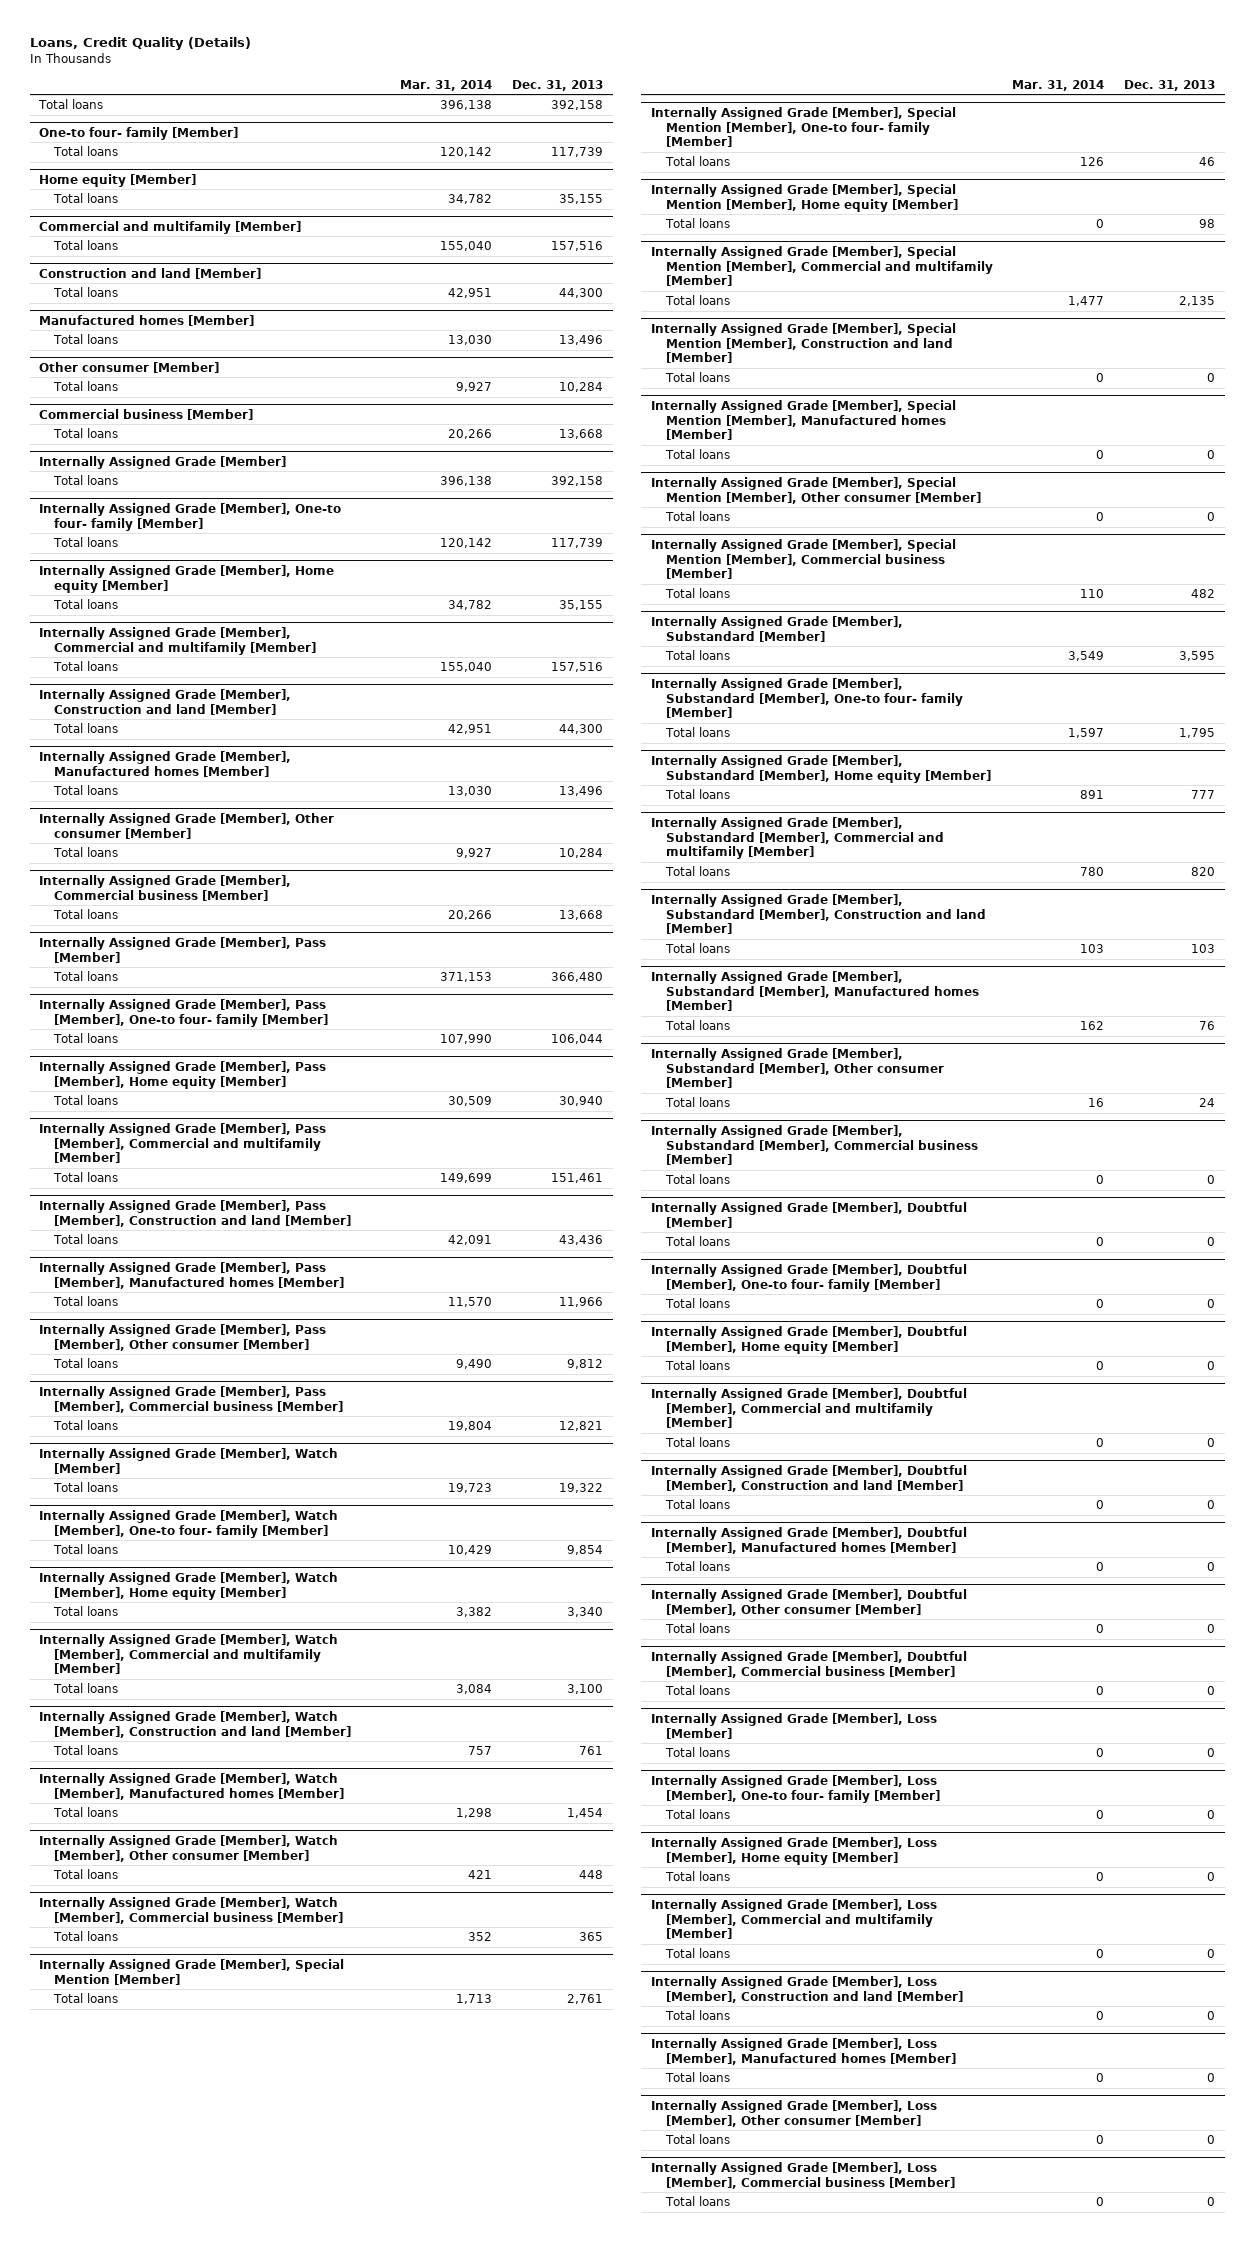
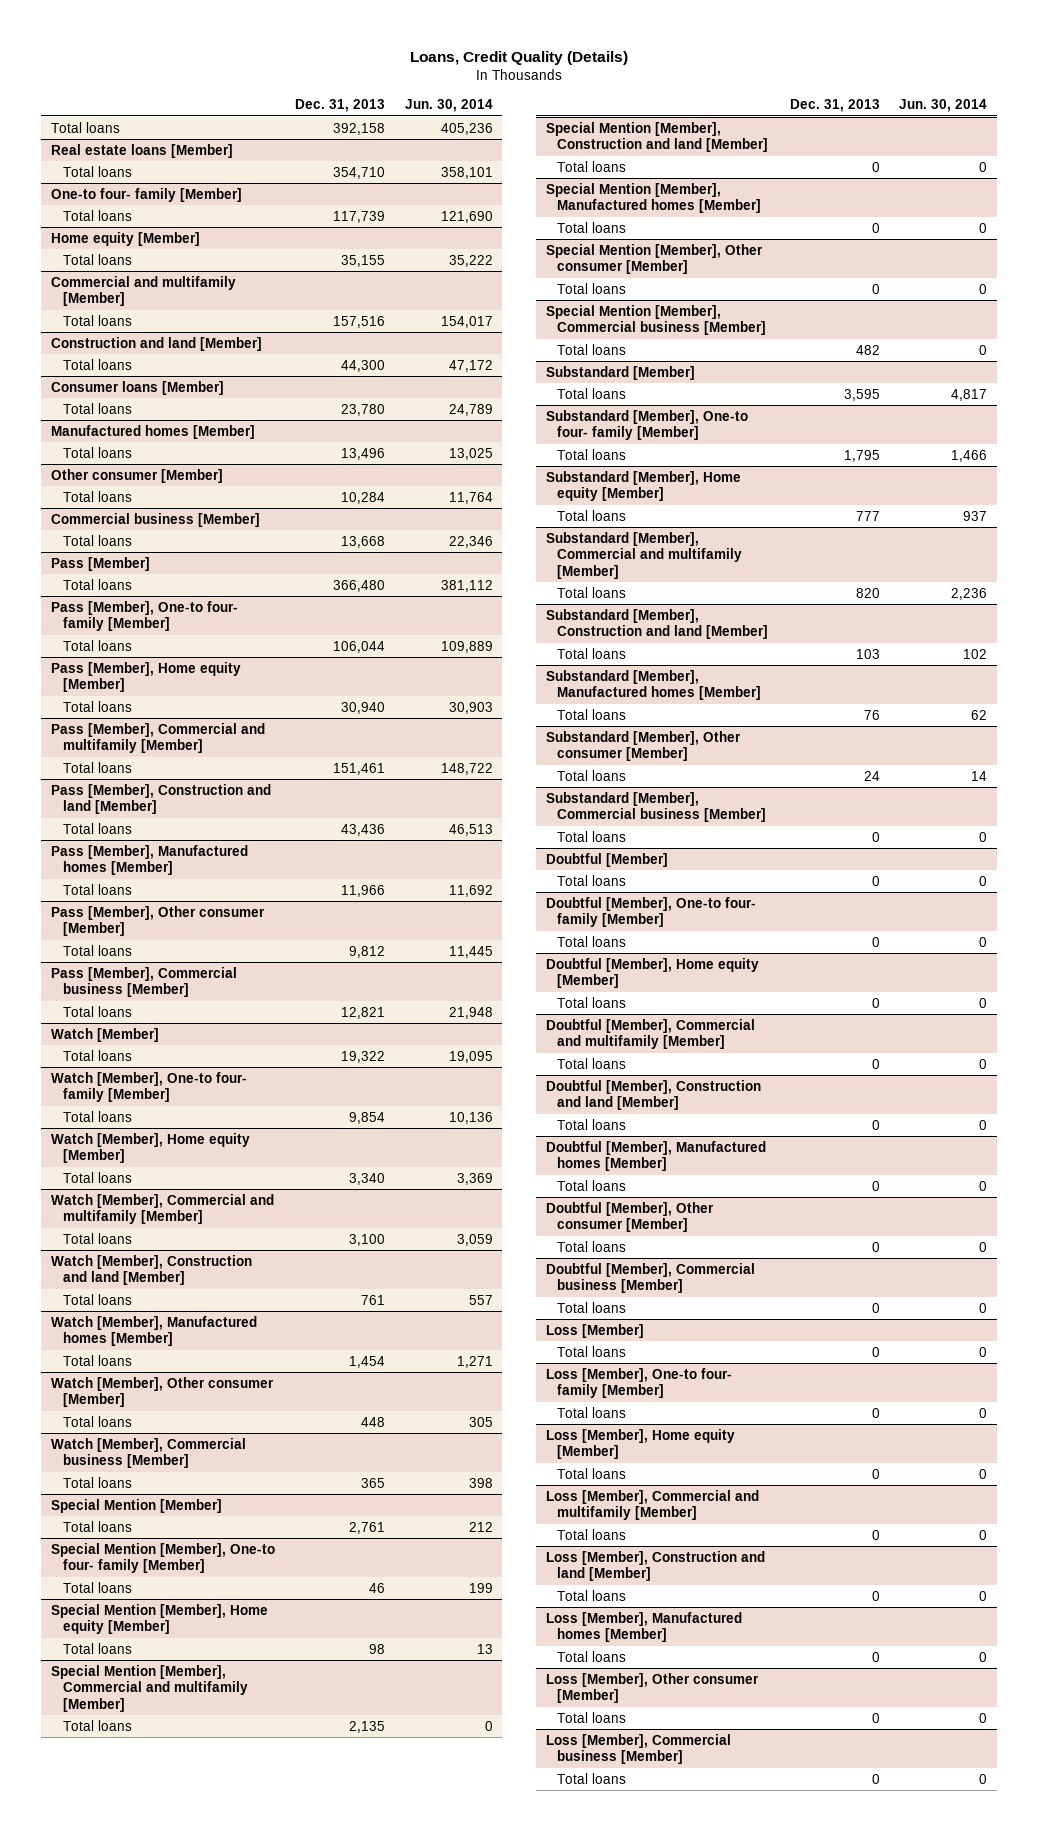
- | Mar. 31, 2014 | Dec. 31, 2013
+ | Dec. 31, 2013 | Jun. 30, 2014
+ Real estate loans [Member]
+ Total loans | 354,710 | 358,101
+ Consumer loans [Member]
+ Total loans | 23,780 | 24,789
- Internally Assigned Grade [Member]
- Total loans | 396,138 | 392,158
- Internally Assigned Grade [Member], One-to four- family [Member]
- Total loans | 120,142 | 117,739
- Internally Assigned Grade [Member], Home equity [Member]
- Total loans | 34,782 | 35,155
- Internally Assigned Grade [Member], Commercial and multifamily [Member]
- Total loans | 155,040 | 157,516
- Internally Assigned Grade [Member], Construction and land [Member]
- Total loans | 42,951 | 44,300
- Internally Assigned Grade [Member], Manufactured homes [Member]
- Total loans | 13,030 | 13,496
- Internally Assigned Grade [Member], Other consumer [Member]
- Total loans | 9,927 | 10,284
- Internally Assigned Grade [Member], Commercial business [Member]
- Total loans | 20,266 | 13,668
- Internally Assigned Grade [Member], Pass [Member]
+ Pass [Member]
- Internally Assigned Grade [Member], Pass [Member], One-to four- family [Member]
+ Pass [Member], One-to four- family [Member]
- Internally Assigned Grade [Member], Pass [Member], Home equity [Member]
+ Pass [Member], Home equity [Member]
- Internally Assigned Grade [Member], Pass [Member], Commercial and multifamily [Member]
+ Pass [Member], Commercial and multifamily [Member]
- Internally Assigned Grade [Member], Pass [Member], Construction and land [Member]
+ Pass [Member], Construction and land [Member]
- Internally Assigned Grade [Member], Pass [Member], Manufactured homes [Member]
+ Pass [Member], Manufactured homes [Member]
- Internally Assigned Grade [Member], Pass [Member], Other consumer [Member]
+ Pass [Member], Other consumer [Member]
- Internally Assigned Grade [Member], Pass [Member], Commercial business [Member]
+ Pass [Member], Commercial business [Member]
- Internally Assigned Grade [Member], Watch [Member]
+ Watch [Member]
- Internally Assigned Grade [Member], Watch [Member], One-to four- family [Member]
+ Watch [Member], One-to four- family [Member]
- Internally Assigned Grade [Member], Watch [Member], Home equity [Member]
+ Watch [Member], Home equity [Member]
- Internally Assigned Grade [Member], Watch [Member], Commercial and multifamily [Member]
+ Watch [Member], Commercial and multifamily [Member]
- Internally Assigned Grade [Member], Watch [Member], Construction and land [Member]
+ Watch [Member], Construction and land [Member]
- Internally Assigned Grade [Member], Watch [Member], Manufactured homes [Member]
+ Watch [Member], Manufactured homes [Member]
- Internally Assigned Grade [Member], Watch [Member], Other consumer [Member]
+ Watch [Member], Other consumer [Member]
- Internally Assigned Grade [Member], Watch [Member], Commercial business [Member]
+ Watch [Member], Commercial business [Member]
- Internally Assigned Grade [Member], Special Mention [Member]
+ Special Mention [Member]
- Internally Assigned Grade [Member], Special Mention [Member], One-to four- family [Member]
+ Special Mention [Member], One-to four- family [Member]
- Internally Assigned Grade [Member], Special Mention [Member], Home equity [Member]
+ Special Mention [Member], Home equity [Member]
- Internally Assigned Grade [Member], Special Mention [Member], Commercial and multifamily [Member]
+ Special Mention [Member], Commercial and multifamily [Member]
- Internally Assigned Grade [Member], Special Mention [Member], Construction and land [Member]
+ Special Mention [Member], Construction and land [Member]
- Internally Assigned Grade [Member], Special Mention [Member], Manufactured homes [Member]
+ Special Mention [Member], Manufactured homes [Member]
- Internally Assigned Grade [Member], Special Mention [Member], Other consumer [Member]
+ Special Mention [Member], Other consumer [Member]
- Internally Assigned Grade [Member], Special Mention [Member], Commercial business [Member]
+ Special Mention [Member], Commercial business [Member]
- Internally Assigned Grade [Member], Substandard [Member]
+ Substandard [Member]
- Internally Assigned Grade [Member], Substandard [Member], One-to four- family [Member]
+ Substandard [Member], One-to four- family [Member]
- Internally Assigned Grade [Member], Substandard [Member], Home equity [Member]
+ Substandard [Member], Home equity [Member]
- Internally Assigned Grade [Member], Substandard [Member], Commercial and multifamily [Member]
+ Substandard [Member], Commercial and multifamily [Member]
- Internally Assigned Grade [Member], Substandard [Member], Construction and land [Member]
+ Substandard [Member], Construction and land [Member]
- Internally Assigned Grade [Member], Substandard [Member], Manufactured homes [Member]
+ Substandard [Member], Manufactured homes [Member]
- Internally Assigned Grade [Member], Substandard [Member], Other consumer [Member]
+ Substandard [Member], Other consumer [Member]
- Internally Assigned Grade [Member], Substandard [Member], Commercial business [Member]
+ Substandard [Member], Commercial business [Member]
- Internally Assigned Grade [Member], Doubtful [Member]
+ Doubtful [Member]
- Internally Assigned Grade [Member], Doubtful [Member], One-to four- family [Member]
+ Doubtful [Member], One-to four- family [Member]
- Internally Assigned Grade [Member], Doubtful [Member], Home equity [Member]
+ Doubtful [Member], Home equity [Member]
- Internally Assigned Grade [Member], Doubtful [Member], Commercial and multifamily [Member]
+ Doubtful [Member], Commercial and multifamily [Member]
- Internally Assigned Grade [Member], Doubtful [Member], Construction and land [Member]
+ Doubtful [Member], Construction and land [Member]
- Internally Assigned Grade [Member], Doubtful [Member], Manufactured homes [Member]
+ Doubtful [Member], Manufactured homes [Member]
- Internally Assigned Grade [Member], Doubtful [Member], Other consumer [Member]
+ Doubtful [Member], Other consumer [Member]
- Internally Assigned Grade [Member], Doubtful [Member], Commercial business [Member]
+ Doubtful [Member], Commercial business [Member]
- Internally Assigned Grade [Member], Loss [Member]
+ Loss [Member]
- Internally Assigned Grade [Member], Loss [Member], One-to four- family [Member]
+ Loss [Member], One-to four- family [Member]
- Internally Assigned Grade [Member], Loss [Member], Home equity [Member]
+ Loss [Member], Home equity [Member]
- Internally Assigned Grade [Member], Loss [Member], Commercial and multifamily [Member]
+ Loss [Member], Commercial and multifamily [Member]
- Internally Assigned Grade [Member], Loss [Member], Construction and land [Member]
+ Loss [Member], Construction and land [Member]
- Internally Assigned Grade [Member], Loss [Member], Manufactured homes [Member]
+ Loss [Member], Manufactured homes [Member]
- Internally Assigned Grade [Member], Loss [Member], Other consumer [Member]
+ Loss [Member], Other consumer [Member]
- Internally Assigned Grade [Member], Loss [Member], Commercial business [Member]
+ Loss [Member], Commercial business [Member]

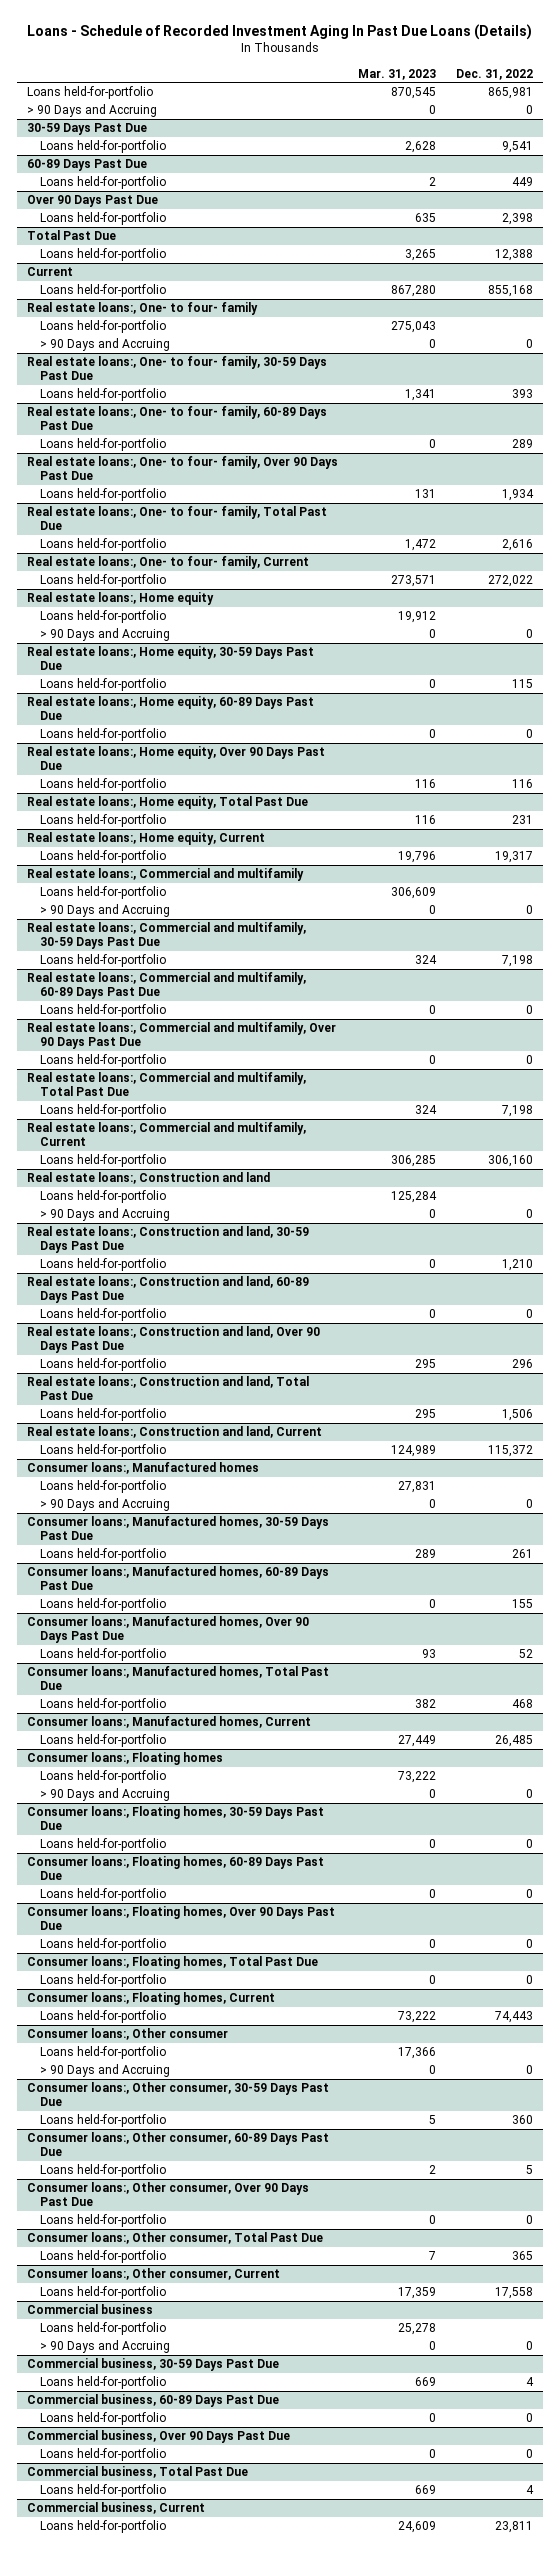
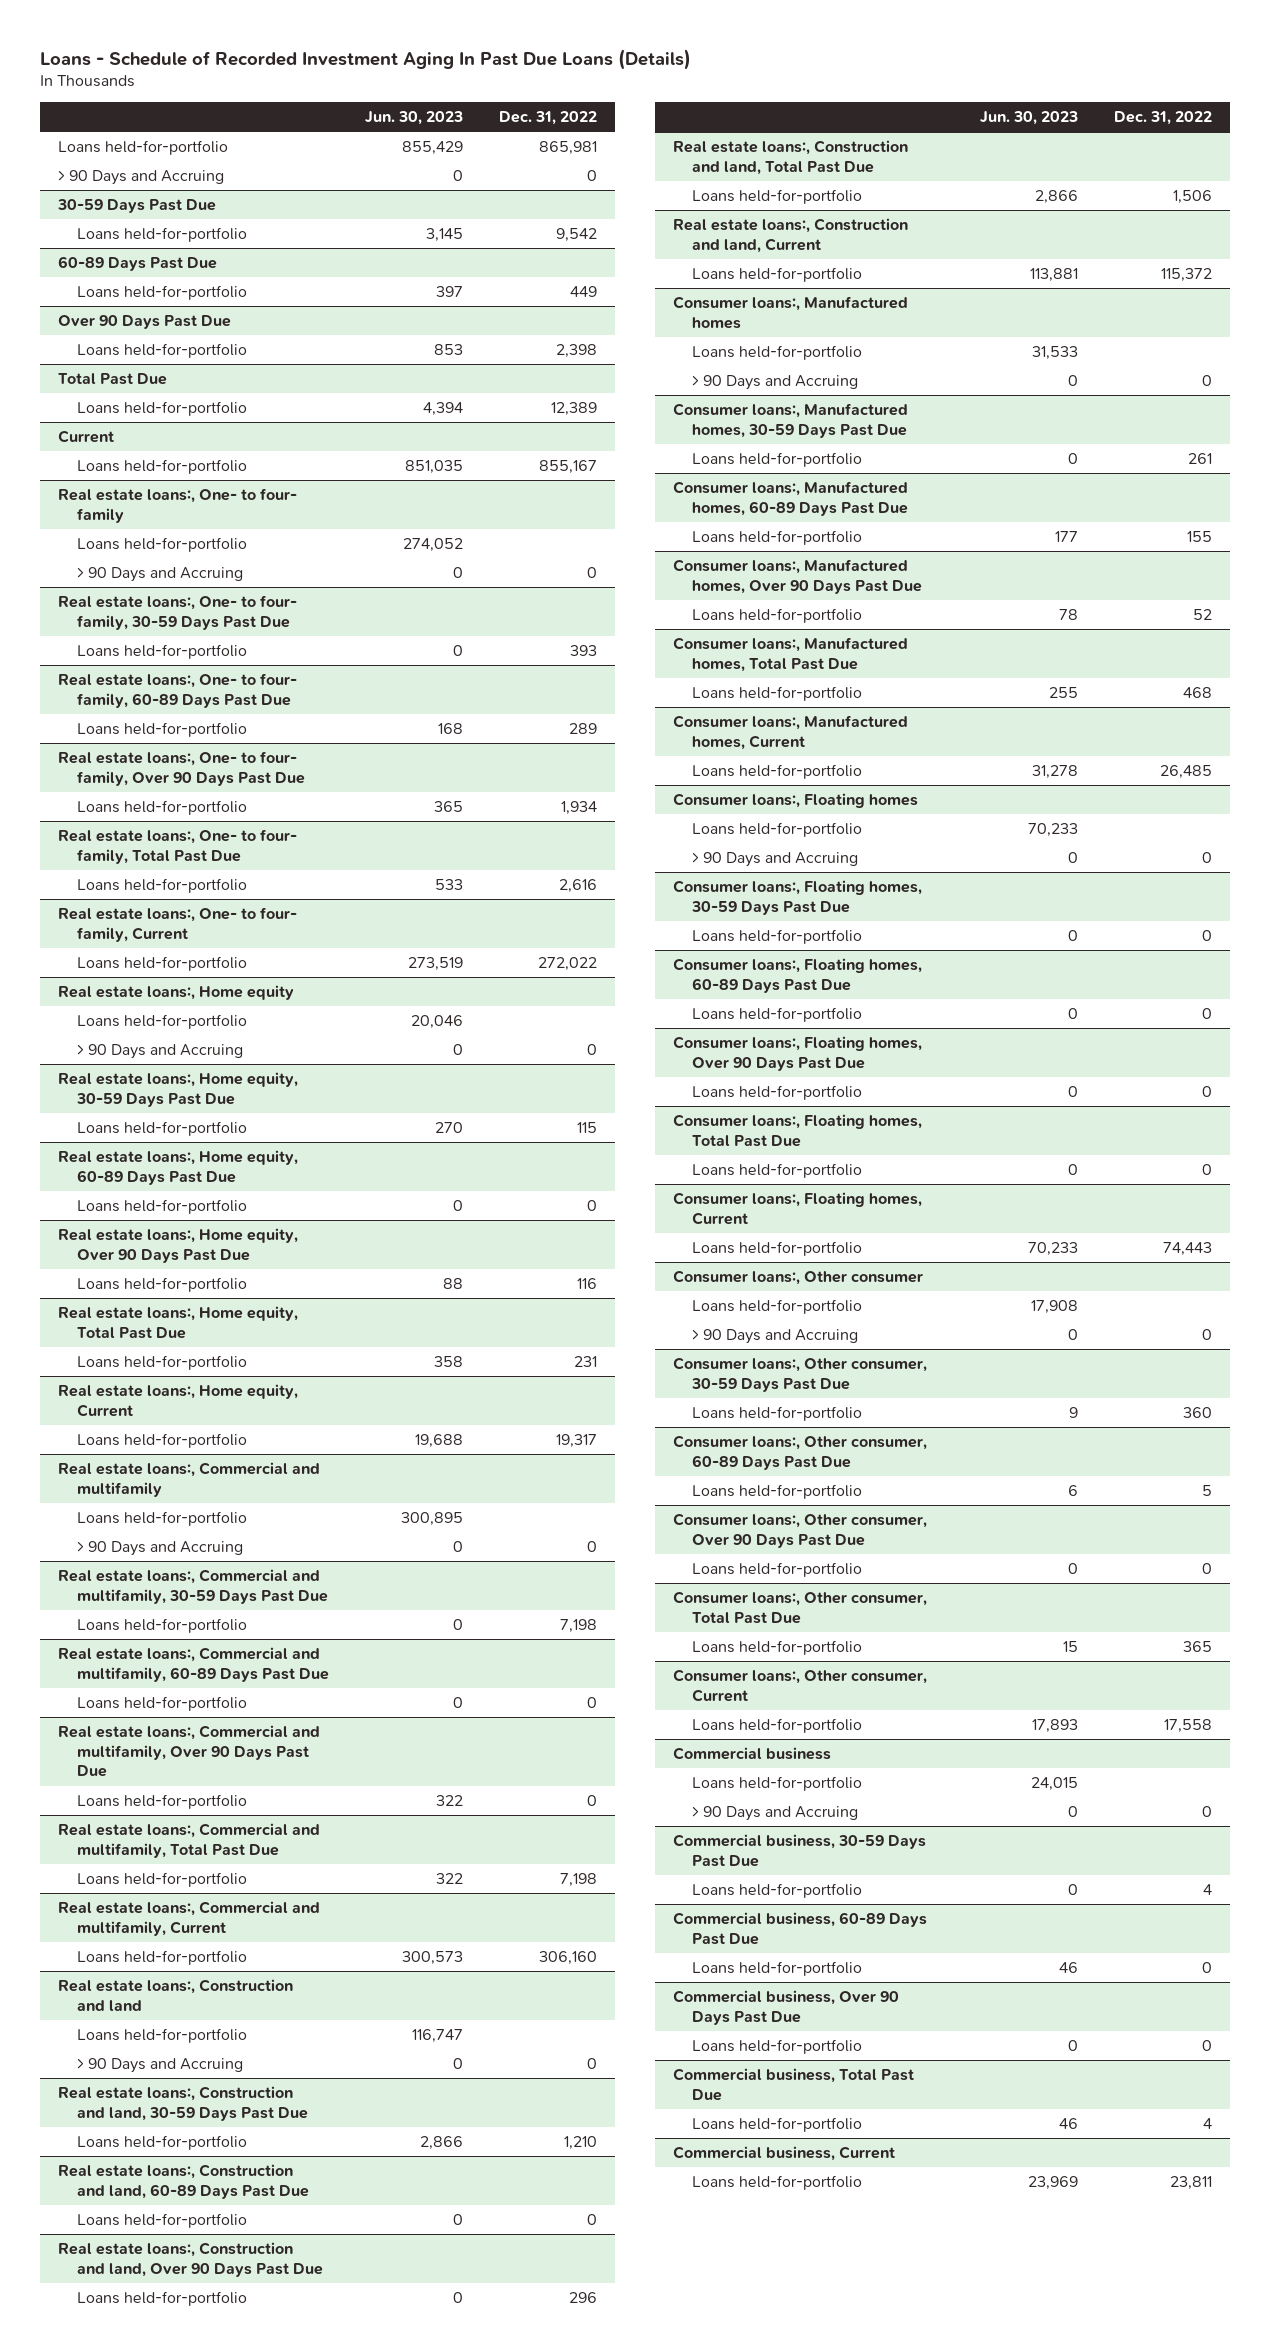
- | Mar. 31, 2023 | Dec. 31, 2022
+ | Jun. 30, 2023 | Dec. 31, 2022
@ 30-59 Days Past Due
- Loans held-for-portfolio | 2,628 | 9,541
+ Loans held-for-portfolio | 3,145 | 9,542
@ Total Past Due
- Loans held-for-portfolio | 3,265 | 12,388
+ Loans held-for-portfolio | 4,394 | 12,389
@ Current
- Loans held-for-portfolio | 867,280 | 855,168
+ Loans held-for-portfolio | 851,035 | 855,167

